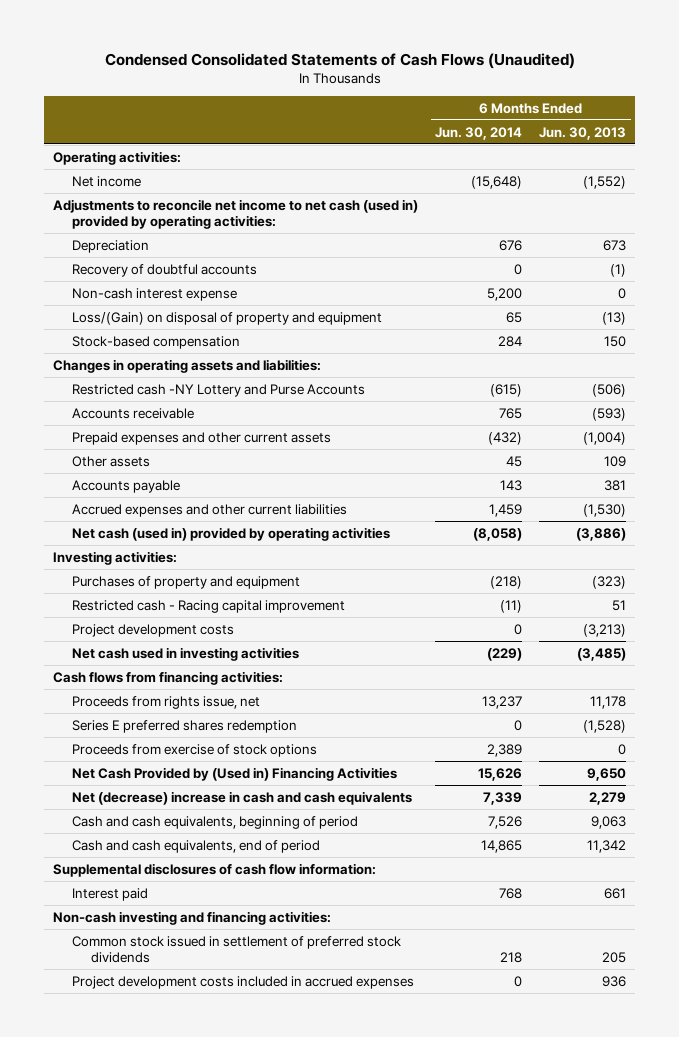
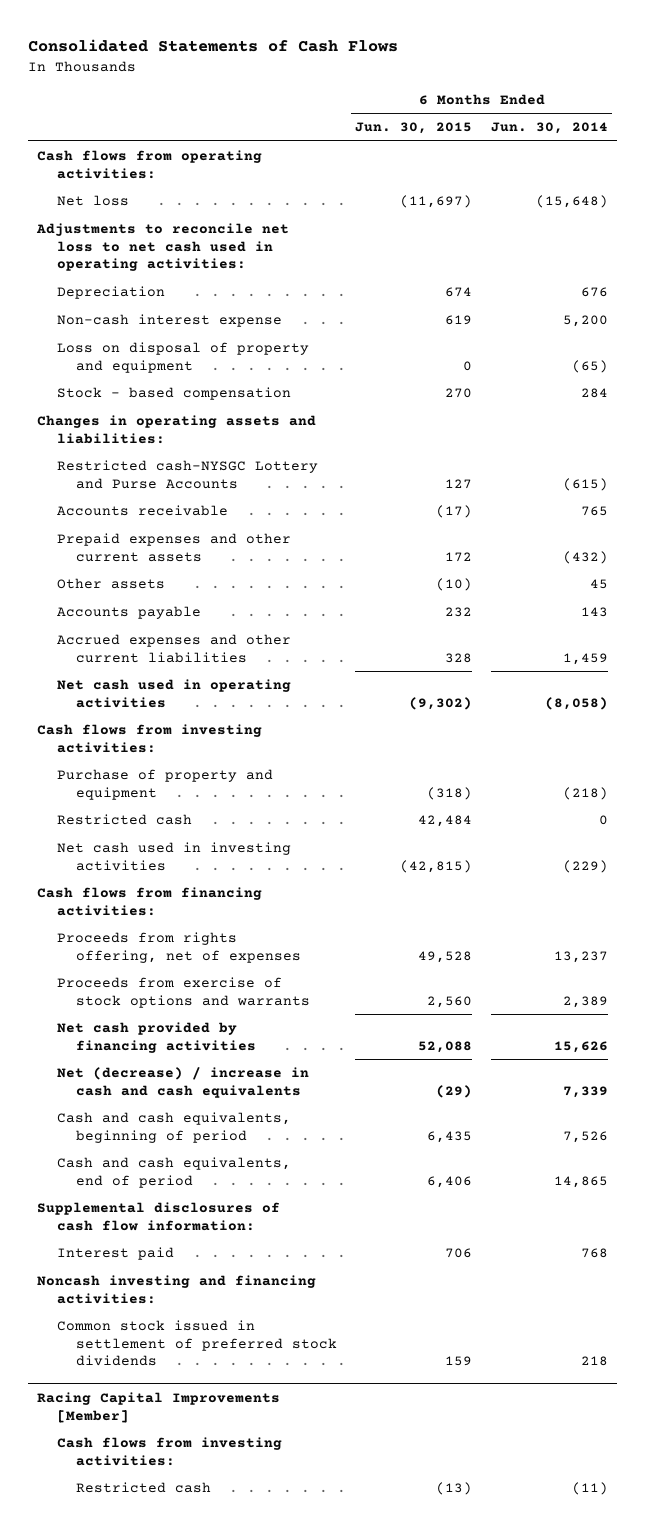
- Condensed Consolidated Statements of Cash Flows (Unaudited)
+ Consolidated Statements of Cash Flows
- | 6 Months Ended Jun. 30, 2014 | 6 Months Ended Jun. 30, 2013
+ | 6 Months Ended Jun. 30, 2015 | 6 Months Ended Jun. 30, 2014
- Operating activities:
- Net income | (15,648) | (1,552)
- Adjustments to reconcile net income to net cash (used in) provided by operating activities:
+ Cash flows from operating activities:
+ Net loss | (11,697) | (15,648)
+ Adjustments to reconcile net loss to net cash used in operating activities:
- Recovery of doubtful accounts | 0 | (1)
- Loss/(Gain) on disposal of property and equipment | 65 | (13)
- Stock-based compensation | 284 | 150
+ Loss on disposal of property and equipment | 0 | (65)
+ Stock - based compensation | 270 | 284
- Restricted cash -NY Lottery and Purse Accounts | (615) | (506)
+ Restricted cash-NYSGC Lottery and Purse Accounts | 127 | (615)
- Net cash (used in) provided by operating activities | (8,058) | (3,886)
- Investing activities:
- Purchases of property and equipment | (218) | (323)
- Restricted cash - Racing capital improvement | (11) | 51
- Project development costs | 0 | (3,213)
+ Net cash used in operating activities | (9,302) | (8,058)
+ Cash flows from investing activities:
+ Purchase of property and equipment | (318) | (218)
+ Restricted cash | 42,484 | 0
- Proceeds from rights issue, net | 13,237 | 11,178
- Series E preferred shares redemption | 0 | (1,528)
- Proceeds from exercise of stock options | 2,389 | 0
- Net Cash Provided by (Used in) Financing Activities | 15,626 | 9,650
- Net (decrease) increase in cash and cash equivalents | 7,339 | 2,279
+ Proceeds from rights offering, net of expenses | 49,528 | 13,237
+ Proceeds from exercise of stock options and warrants | 2,560 | 2,389
+ Net cash provided by financing activities | 52,088 | 15,626
+ Net (decrease) / increase in cash and cash equivalents | (29) | 7,339
- Non-cash investing and financing activities:
+ Noncash investing and financing activities:
- Project development costs included in accrued expenses | 0 | 936
+ Racing Capital Improvements [Member]
+ Cash flows from investing activities:
+ Restricted cash | (13) | (11)

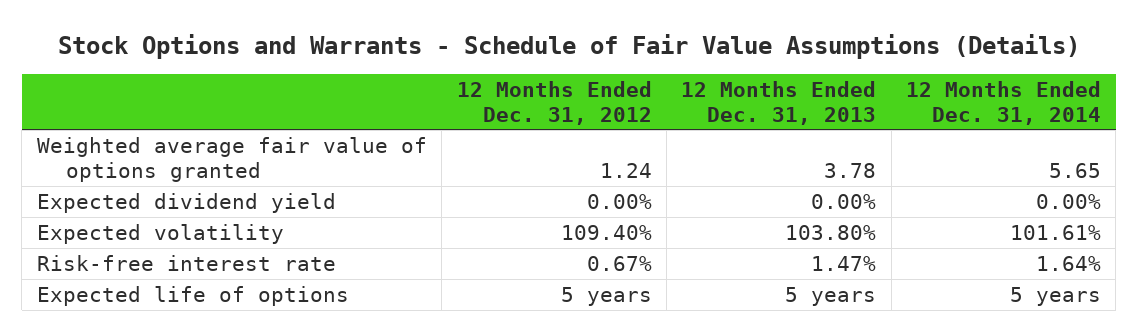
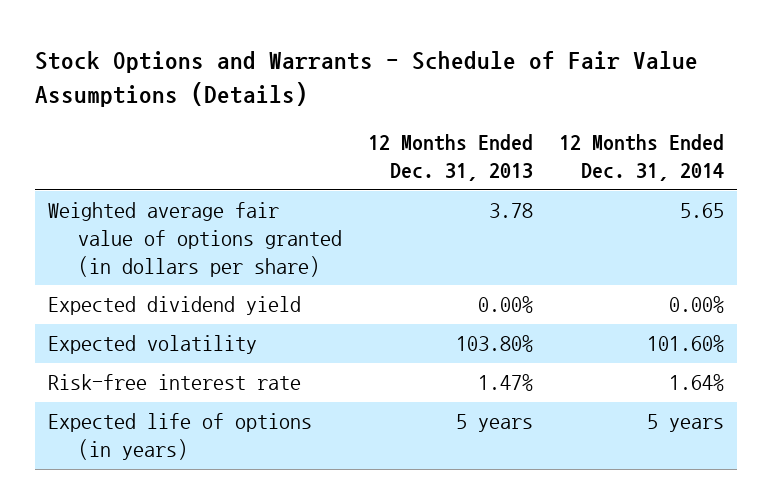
- | 12 Months Ended Dec. 31, 2012 | 12 Months Ended Dec. 31, 2013 | 12 Months Ended Dec. 31, 2014
+ | 12 Months Ended Dec. 31, 2013 | 12 Months Ended Dec. 31, 2014
- Weighted average fair value of options granted | 1.24 | 3.78 | 5.65
+ Weighted average fair value of options granted (in dollars per share) | 3.78 | 5.65
- Expected volatility | 109.40% | 103.80% | 101.61%
+ Expected volatility | 103.80% | 101.60%
- Expected life of options | 5 years | 5 years | 5 years
+ Expected life of options (in years) | 5 years | 5 years

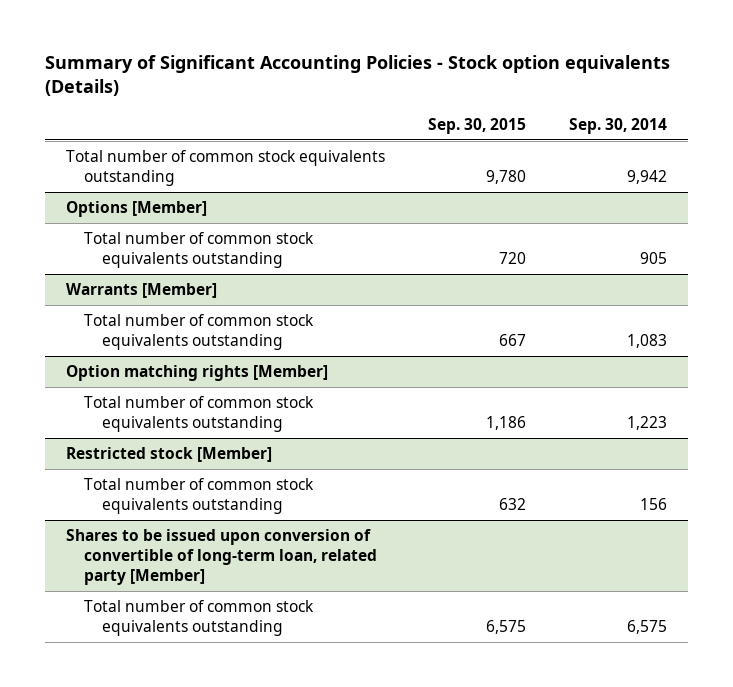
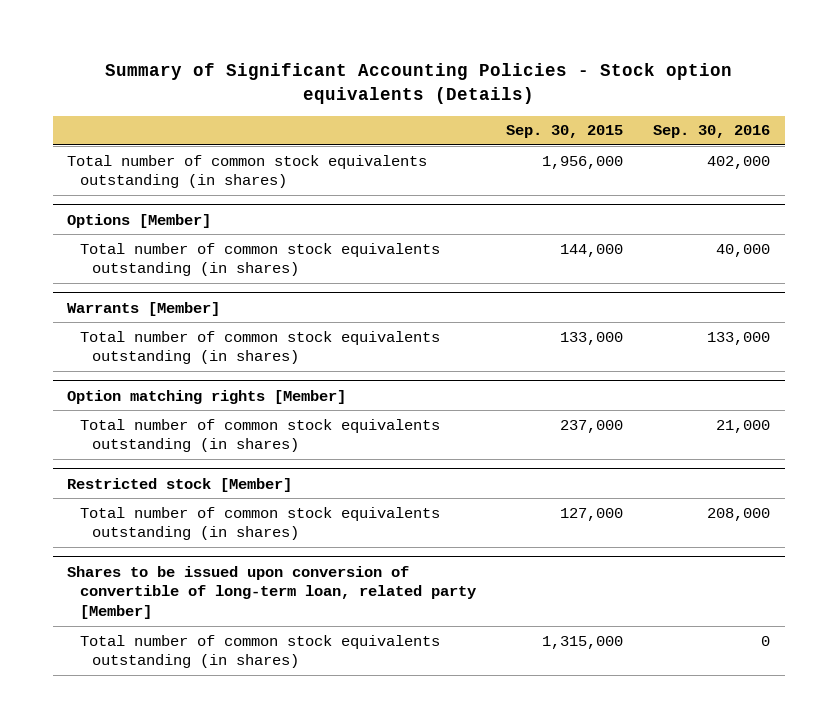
- | Sep. 30, 2015 | Sep. 30, 2014
+ | Sep. 30, 2015 | Sep. 30, 2016
- Total number of common stock equivalents outstanding | 9,780 | 9,942
+ Total number of common stock equivalents outstanding (in shares) | 1,956,000 | 402,000
@ Options [Member]
- Total number of common stock equivalents outstanding | 720 | 905
+ Total number of common stock equivalents outstanding (in shares) | 144,000 | 40,000
@ Warrants [Member]
- Total number of common stock equivalents outstanding | 667 | 1,083
+ Total number of common stock equivalents outstanding (in shares) | 133,000 | 133,000
@ Option matching rights [Member]
- Total number of common stock equivalents outstanding | 1,186 | 1,223
+ Total number of common stock equivalents outstanding (in shares) | 237,000 | 21,000
@ Restricted stock [Member]
- Total number of common stock equivalents outstanding | 632 | 156
+ Total number of common stock equivalents outstanding (in shares) | 127,000 | 208,000
@ Shares to be issued upon conversion of convertible of long-term loan, related party [Member]
- Total number of common stock equivalents outstanding | 6,575 | 6,575
+ Total number of common stock equivalents outstanding (in shares) | 1,315,000 | 0

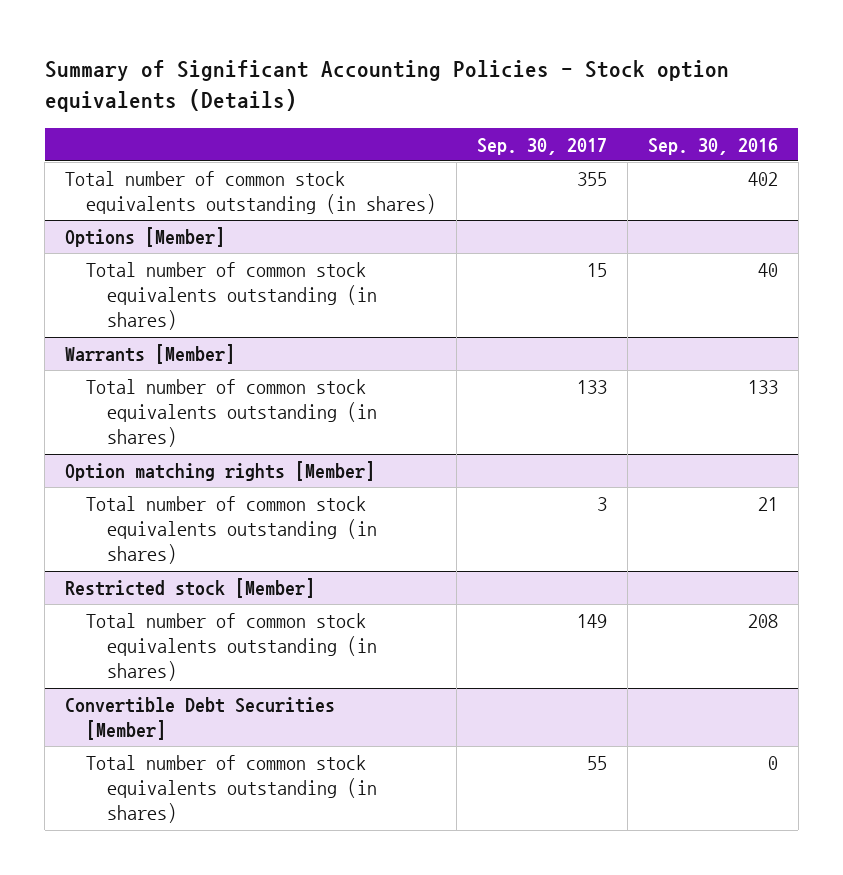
- | Sep. 30, 2015 | Sep. 30, 2016
+ | Sep. 30, 2017 | Sep. 30, 2016
- Total number of common stock equivalents outstanding (in shares) | 1,956,000 | 402,000
+ Total number of common stock equivalents outstanding (in shares) | 355 | 402
@ Options [Member]
- Total number of common stock equivalents outstanding (in shares) | 144,000 | 40,000
+ Total number of common stock equivalents outstanding (in shares) | 15 | 40
@ Warrants [Member]
- Total number of common stock equivalents outstanding (in shares) | 133,000 | 133,000
+ Total number of common stock equivalents outstanding (in shares) | 133 | 133
@ Option matching rights [Member]
- Total number of common stock equivalents outstanding (in shares) | 237,000 | 21,000
+ Total number of common stock equivalents outstanding (in shares) | 3 | 21
@ Restricted stock [Member]
- Total number of common stock equivalents outstanding (in shares) | 127,000 | 208,000
- Shares to be issued upon conversion of convertible of long-term loan, related party [Member]
@ Restricted stock [Member]
+ Total number of common stock equivalents outstanding (in shares) | 149 | 208
+ Convertible Debt Securities [Member]

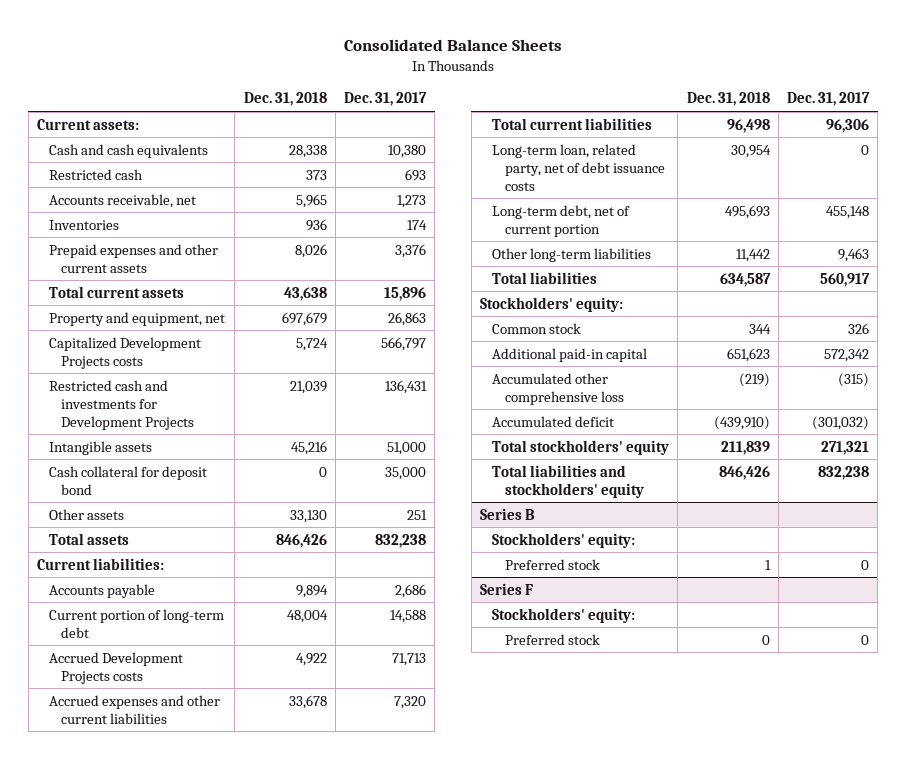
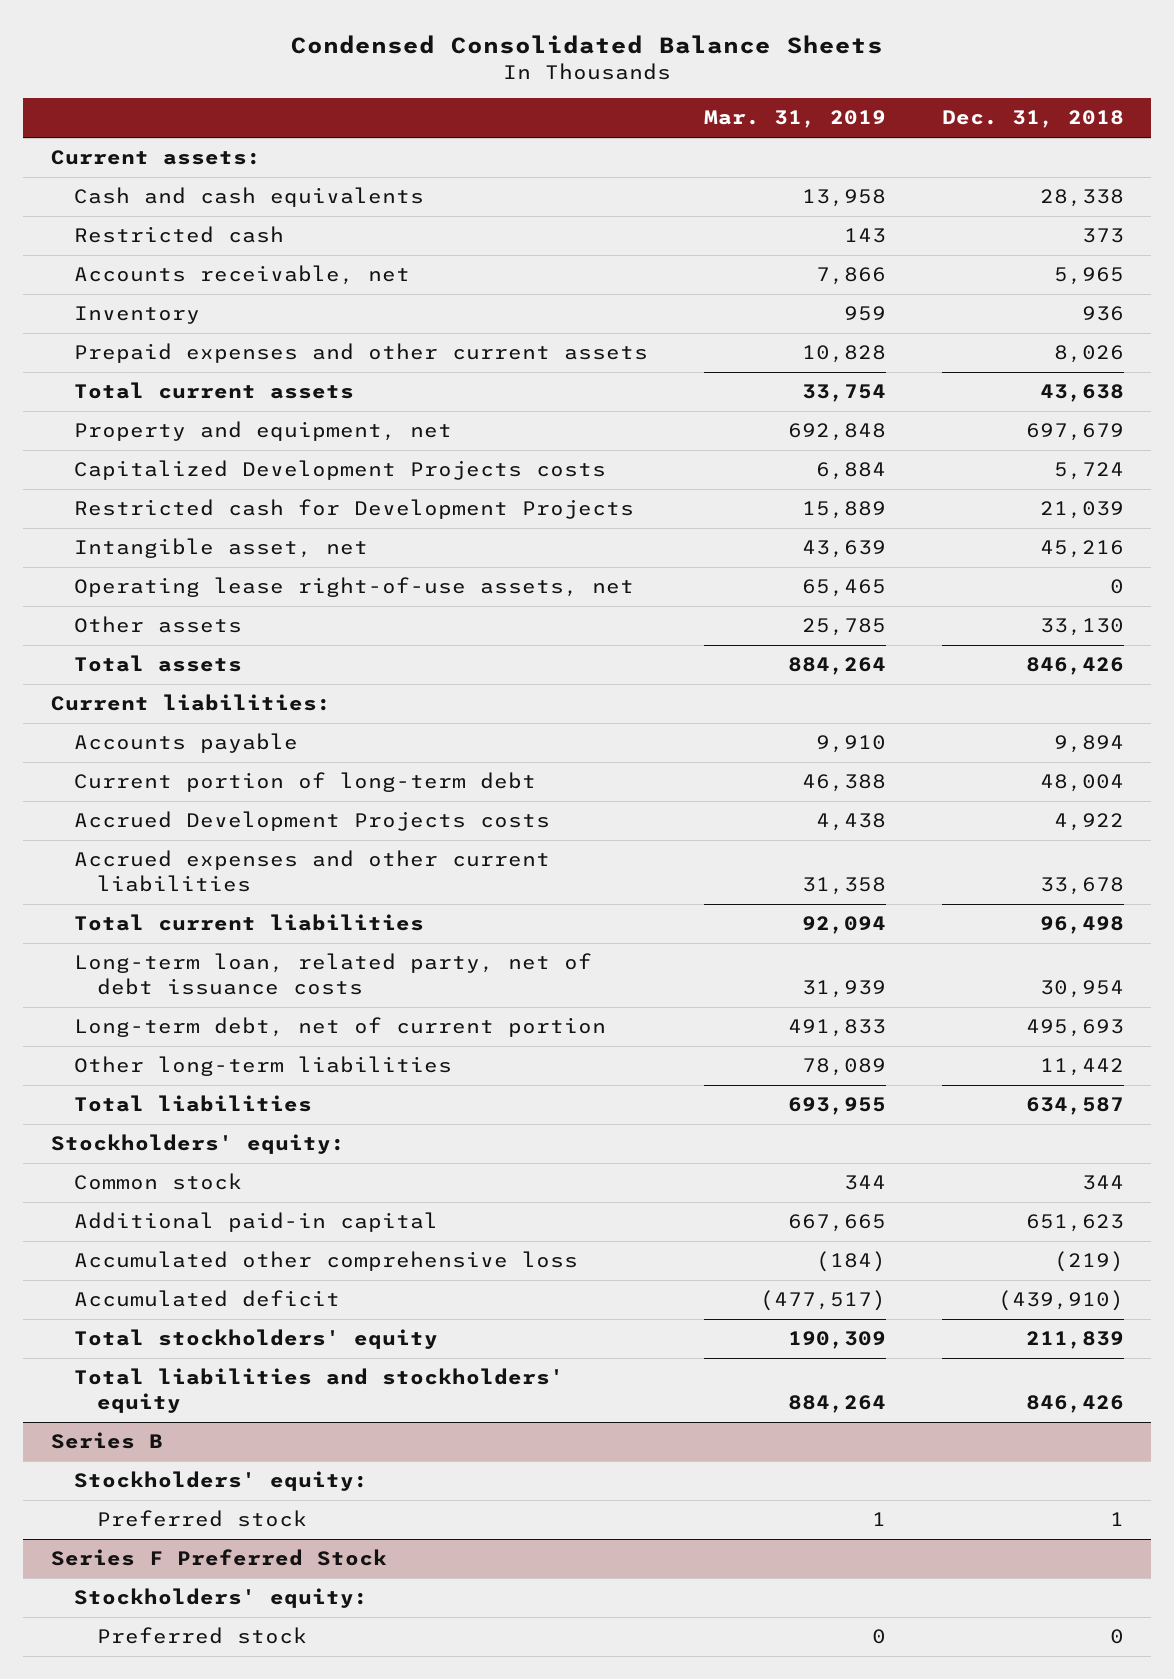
- Consolidated Balance Sheets
+ Condensed Consolidated Balance Sheets
- | Dec. 31, 2018 | Dec. 31, 2017
+ | Mar. 31, 2019 | Dec. 31, 2018
- Inventories | 936 | 174
+ Inventory | 959 | 936
- Restricted cash and investments for Development Projects | 21,039 | 136,431
- Intangible assets | 45,216 | 51,000
- Cash collateral for deposit bond | 0 | 35,000
+ Restricted cash for Development Projects | 15,889 | 21,039
+ Intangible asset, net | 43,639 | 45,216
+ Operating lease right-of-use assets, net | 65,465 | 0
- Series F
+ Series F Preferred Stock

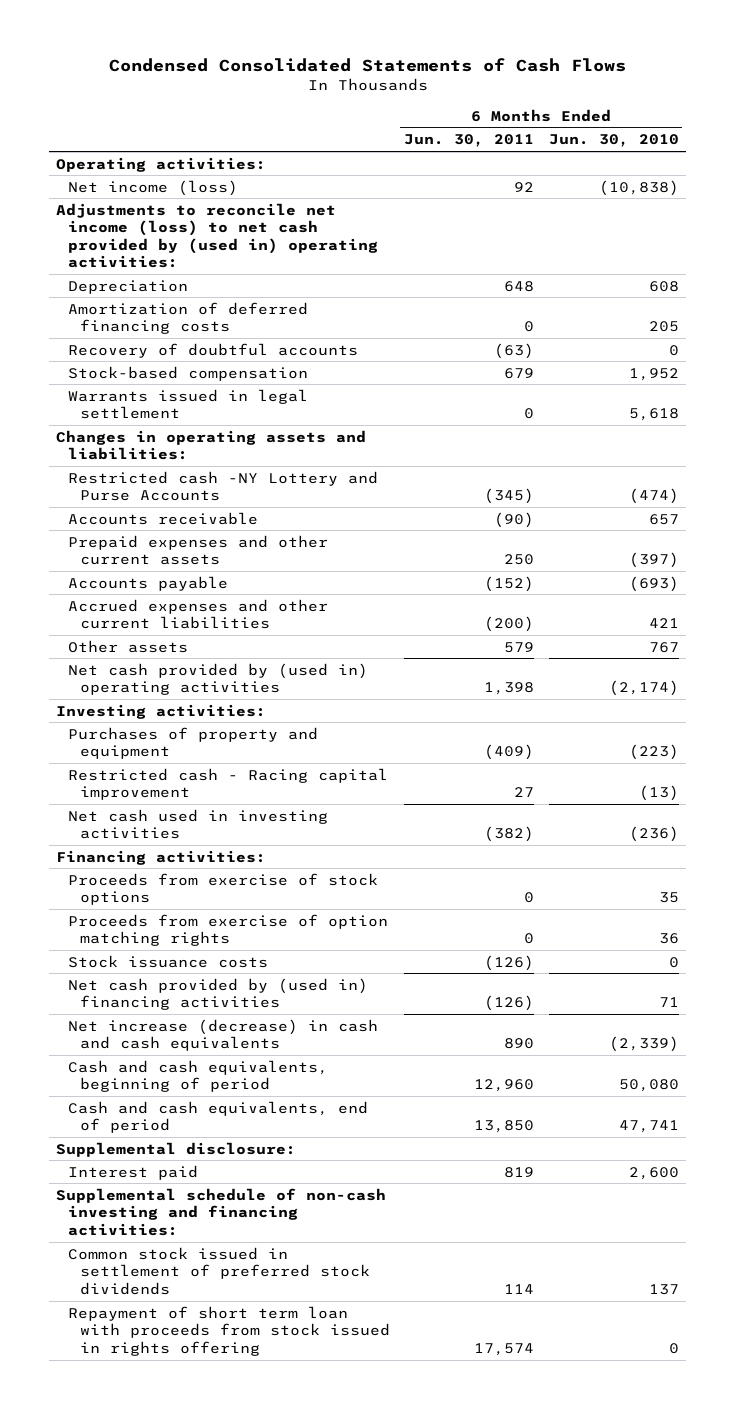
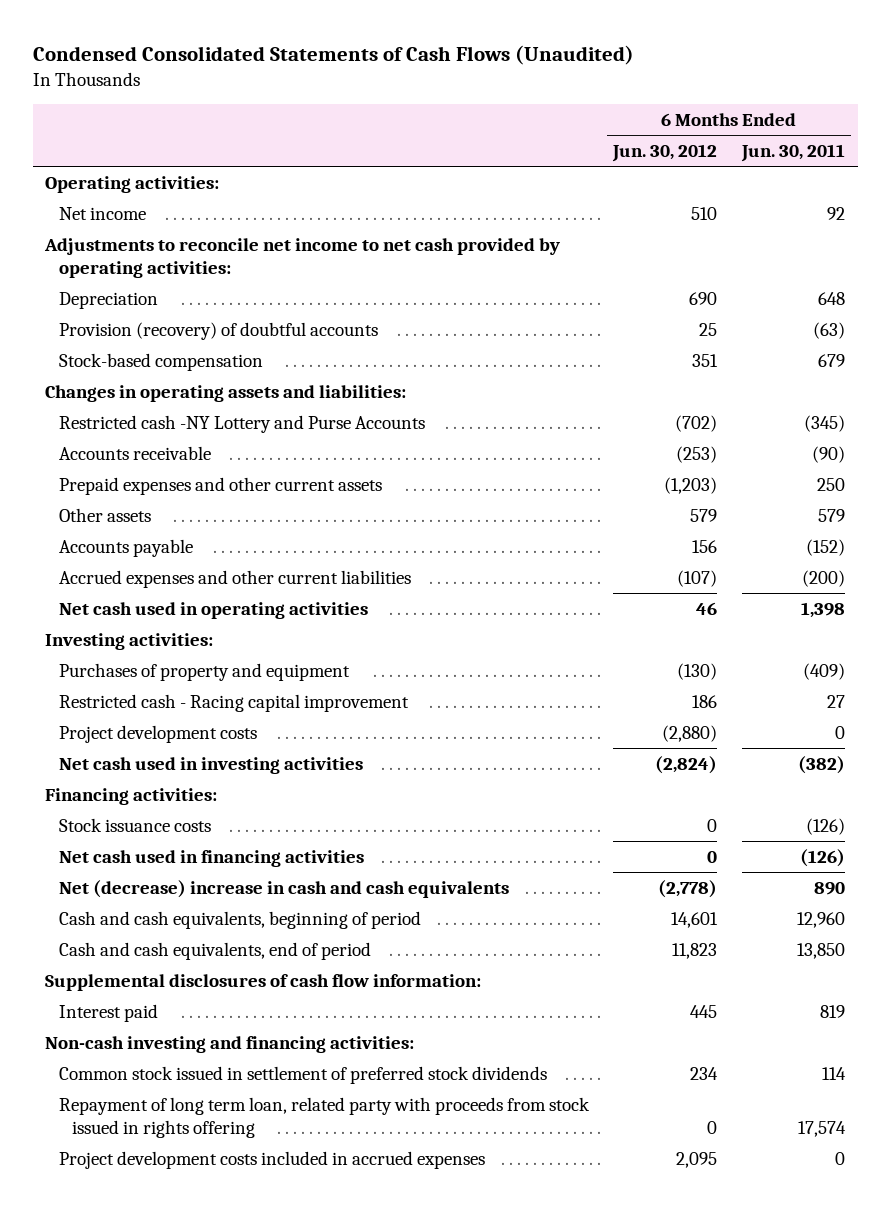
- Condensed Consolidated Statements of Cash Flows
+ Condensed Consolidated Statements of Cash Flows (Unaudited)
- | 6 Months Ended Jun. 30, 2011 | 6 Months Ended Jun. 30, 2010
+ | 6 Months Ended Jun. 30, 2012 | 6 Months Ended Jun. 30, 2011
- Net income (loss) | 92 | (10,838)
- Adjustments to reconcile net income (loss) to net cash provided by (used in) operating activities:
+ Net income | 510 | 92
+ Adjustments to reconcile net income to net cash provided by operating activities:
- Amortization of deferred financing costs | 0 | 205
- Recovery of doubtful accounts | (63) | 0
+ Provision (recovery) of doubtful accounts | 25 | (63)
- Warrants issued in legal settlement | 0 | 5,618
moved up: Other assets | 579 | 579
- Net cash provided by (used in) operating activities | 1,398 | (2,174)
+ Net cash used in operating activities | 46 | 1,398
+ Project development costs | (2,880) | 0
- Proceeds from exercise of stock options | 0 | 35
- Proceeds from exercise of option matching rights | 0 | 36
- Net cash provided by (used in) financing activities | (126) | 71
- Net increase (decrease) in cash and cash equivalents | 890 | (2,339)
+ Net cash used in financing activities | 0 | (126)
+ Net (decrease) increase in cash and cash equivalents | (2,778) | 890
- Supplemental disclosure:
+ Supplemental disclosures of cash flow information:
- Supplemental schedule of non-cash investing and financing activities:
+ Non-cash investing and financing activities:
- Repayment of short term loan with proceeds from stock issued in rights offering | 17,574 | 0
+ Repayment of long term loan, related party with proceeds from stock issued in rights offering | 0 | 17,574
+ Project development costs included in accrued expenses | 2,095 | 0

